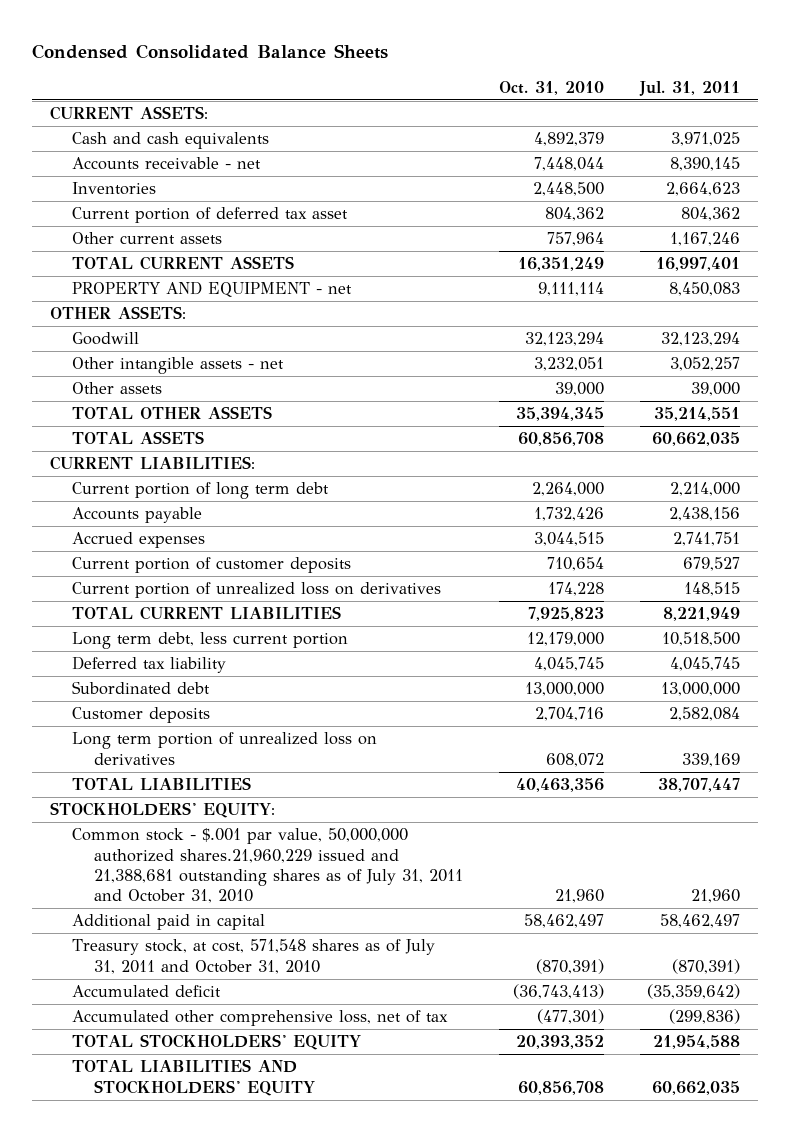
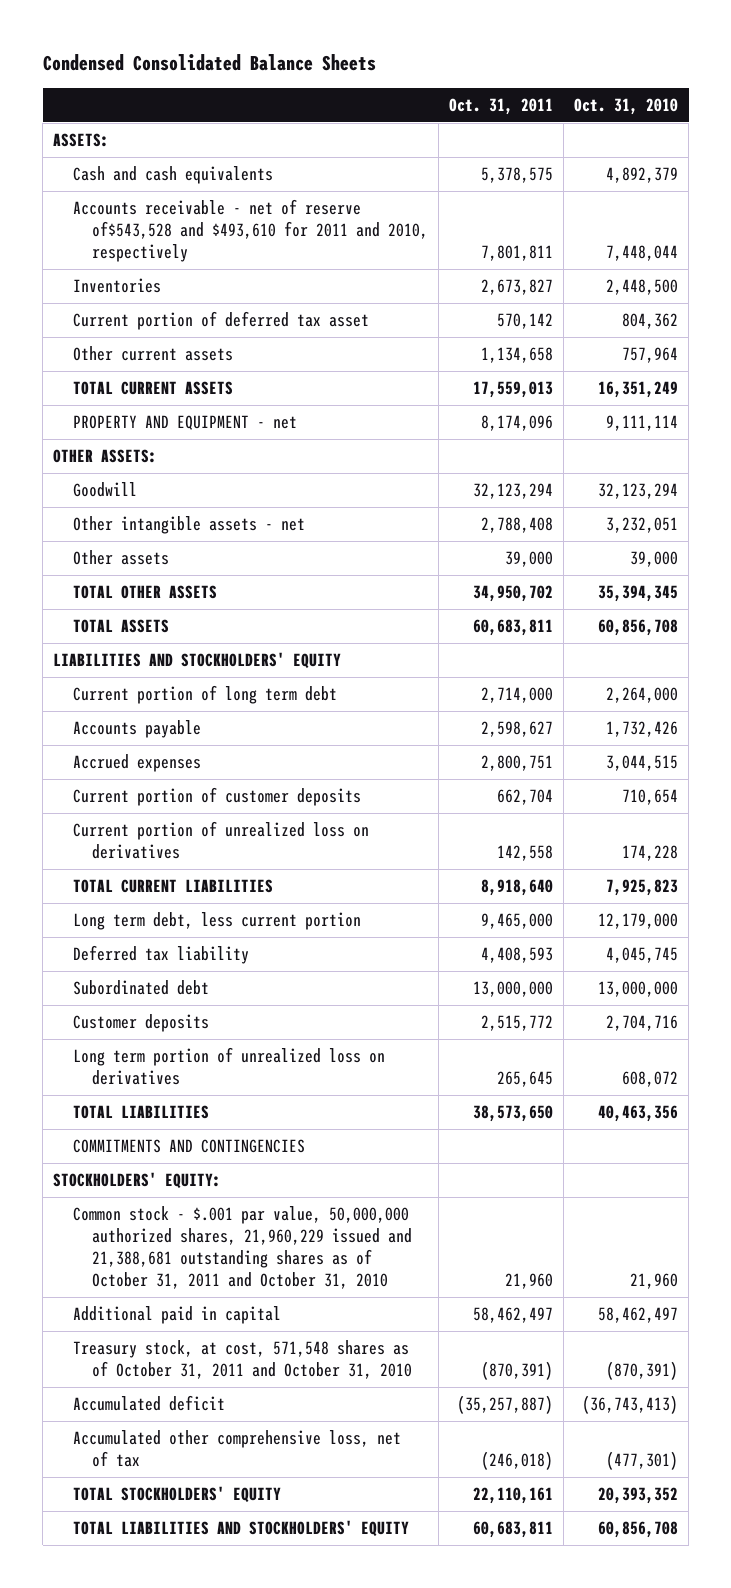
- | Oct. 31, 2010 | Jul. 31, 2011
+ | Oct. 31, 2011 | Oct. 31, 2010
- CURRENT ASSETS:
+ ASSETS:
- Accounts receivable - net | 7,448,044 | 8,390,145
+ Accounts receivable - net of reserve of$543,528 and $493,610 for 2011 and 2010, respectively | 7,801,811 | 7,448,044
- CURRENT LIABILITIES:
+ LIABILITIES AND STOCKHOLDERS' EQUITY
+ COMMITMENTS AND CONTINGENCIES
- Common stock - $.001 par value, 50,000,000 authorized shares.21,960,229 issued and 21,388,681 outstanding shares as of July 31, 2011 and October 31, 2010 | 21,960 | 21,960
+ Common stock - $.001 par value, 50,000,000 authorized shares, 21,960,229 issued and 21,388,681 outstanding shares as of October 31, 2011 and October 31, 2010 | 21,960 | 21,960
- Treasury stock, at cost, 571,548 shares as of July 31, 2011 and October 31, 2010 | (870,391) | (870,391)
+ Treasury stock, at cost, 571,548 shares as of October 31, 2011 and October 31, 2010 | (870,391) | (870,391)

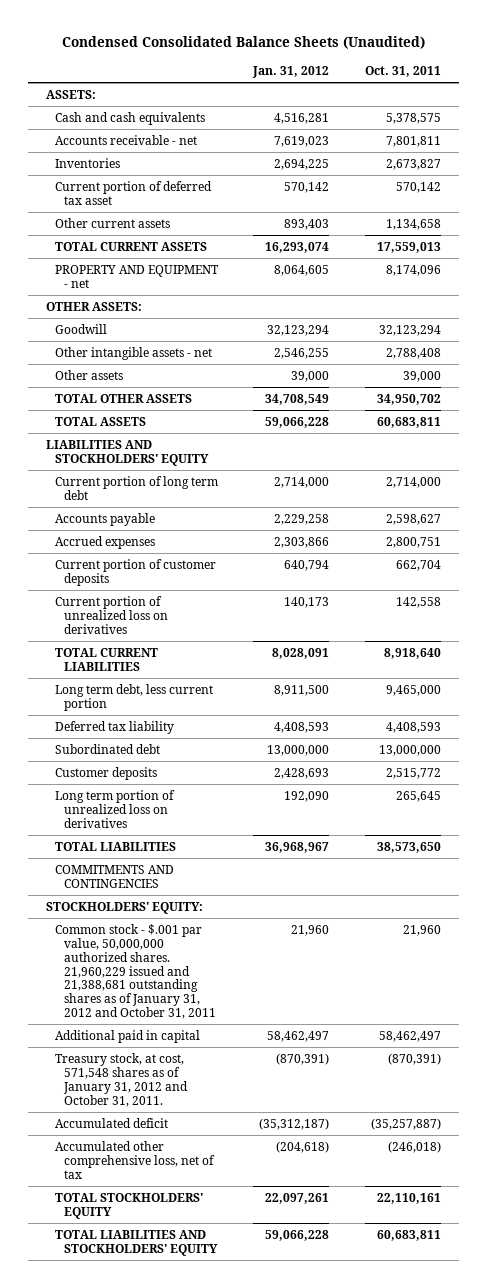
- Condensed Consolidated Balance Sheets
+ Condensed Consolidated Balance Sheets (Unaudited)
- | Oct. 31, 2011 | Oct. 31, 2010
+ | Jan. 31, 2012 | Oct. 31, 2011
- Accounts receivable - net of reserve of$543,528 and $493,610 for 2011 and 2010, respectively | 7,801,811 | 7,448,044
+ Accounts receivable - net | 7,619,023 | 7,801,811
- Common stock - $.001 par value, 50,000,000 authorized shares, 21,960,229 issued and 21,388,681 outstanding shares as of October 31, 2011 and October 31, 2010 | 21,960 | 21,960
+ Common stock - $.001 par value, 50,000,000 authorized shares. 21,960,229 issued and 21,388,681 outstanding shares as of January 31, 2012 and October 31, 2011 | 21,960 | 21,960
- Treasury stock, at cost, 571,548 shares as of October 31, 2011 and October 31, 2010 | (870,391) | (870,391)
+ Treasury stock, at cost, 571,548 shares as of January 31, 2012 and October 31, 2011. | (870,391) | (870,391)

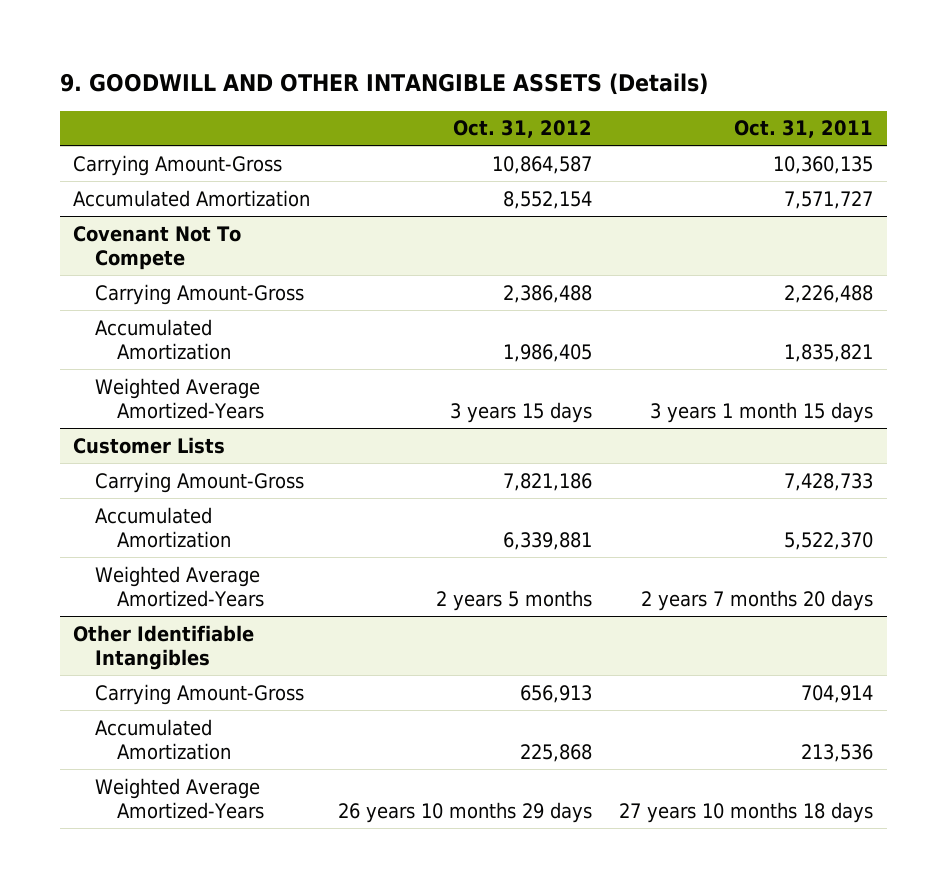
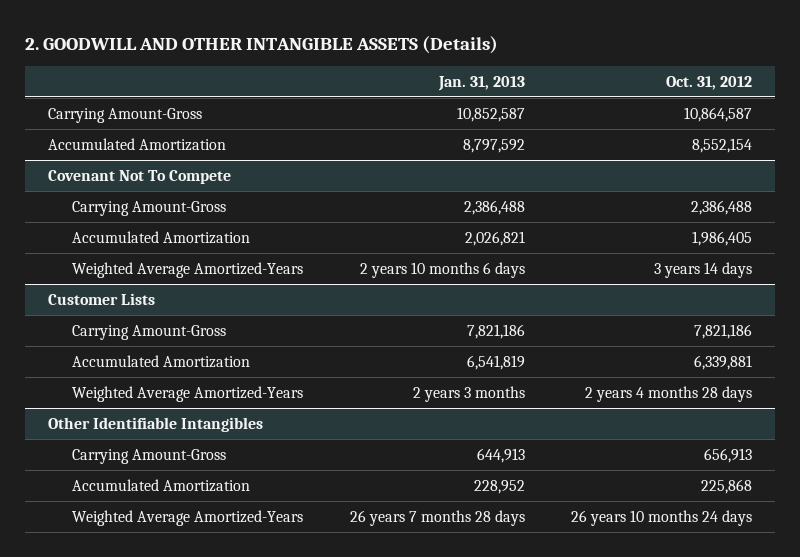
- 9. GOODWILL AND OTHER INTANGIBLE ASSETS (Details)
+ 2. GOODWILL AND OTHER INTANGIBLE ASSETS (Details)
- | Oct. 31, 2012 | Oct. 31, 2011
+ | Jan. 31, 2013 | Oct. 31, 2012
@ Covenant Not To Compete
- Weighted Average Amortized-Years | 3 years 15 days | 3 years 1 month 15 days
+ Weighted Average Amortized-Years | 2 years 10 months 6 days | 3 years 14 days
@ Customer Lists
- Weighted Average Amortized-Years | 2 years 5 months | 2 years 7 months 20 days
+ Weighted Average Amortized-Years | 2 years 3 months | 2 years 4 months 28 days
@ Other Identifiable Intangibles
- Weighted Average Amortized-Years | 26 years 10 months 29 days | 27 years 10 months 18 days
+ Weighted Average Amortized-Years | 26 years 7 months 28 days | 26 years 10 months 24 days

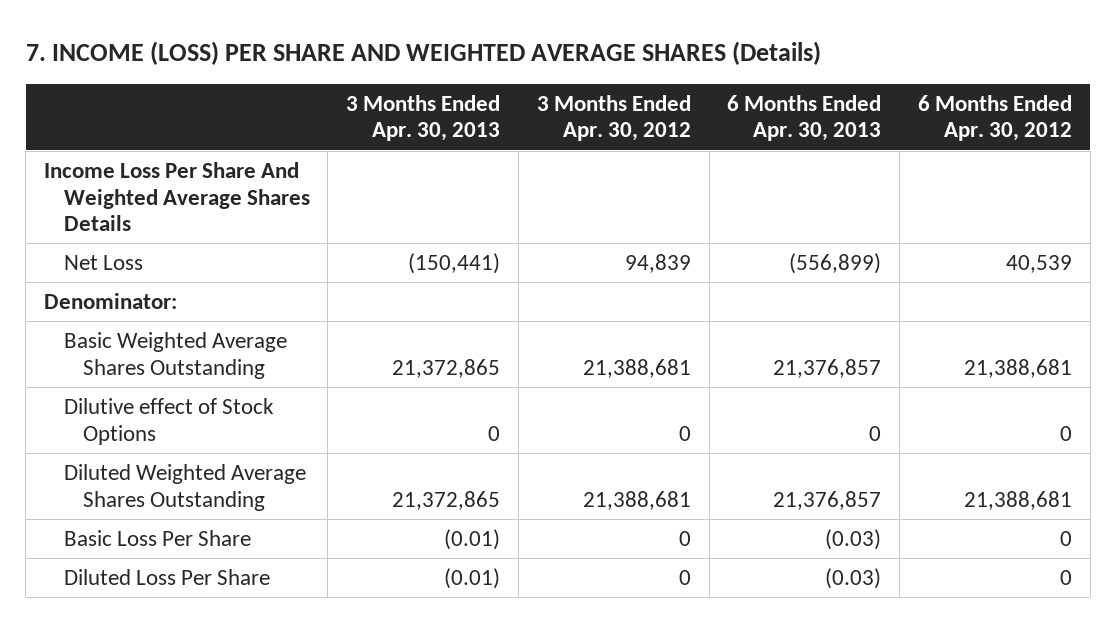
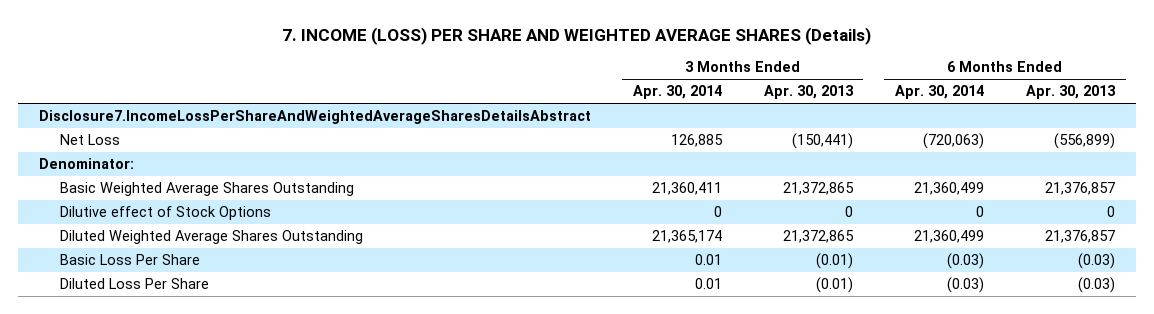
- | 3 Months Ended Apr. 30, 2013 | 3 Months Ended Apr. 30, 2012 | 6 Months Ended Apr. 30, 2013 | 6 Months Ended Apr. 30, 2012
+ | 3 Months Ended Apr. 30, 2014 | 3 Months Ended Apr. 30, 2013 | 6 Months Ended Apr. 30, 2014 | 6 Months Ended Apr. 30, 2013
- Income Loss Per Share And Weighted Average Shares Details
+ Disclosure7.IncomeLossPerShareAndWeightedAverageSharesDetailsAbstract

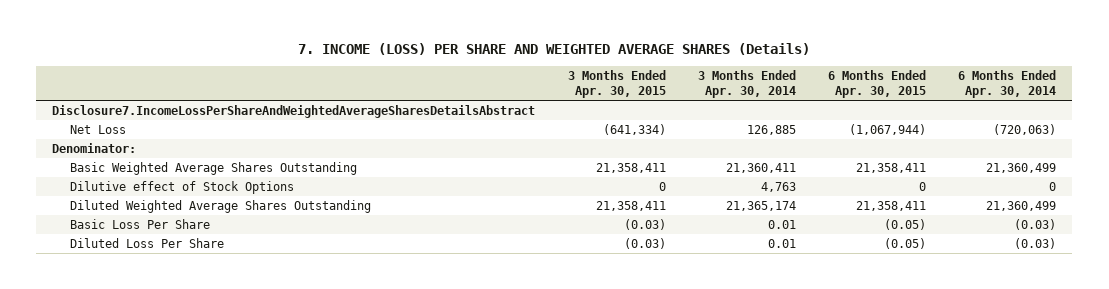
- | 3 Months Ended Apr. 30, 2014 | 3 Months Ended Apr. 30, 2013 | 6 Months Ended Apr. 30, 2014 | 6 Months Ended Apr. 30, 2013
+ | 3 Months Ended Apr. 30, 2015 | 3 Months Ended Apr. 30, 2014 | 6 Months Ended Apr. 30, 2015 | 6 Months Ended Apr. 30, 2014
- Dilutive effect of Stock Options | 0 | 0 | 0 | 0
+ Dilutive effect of Stock Options | 0 | 4,763 | 0 | 0

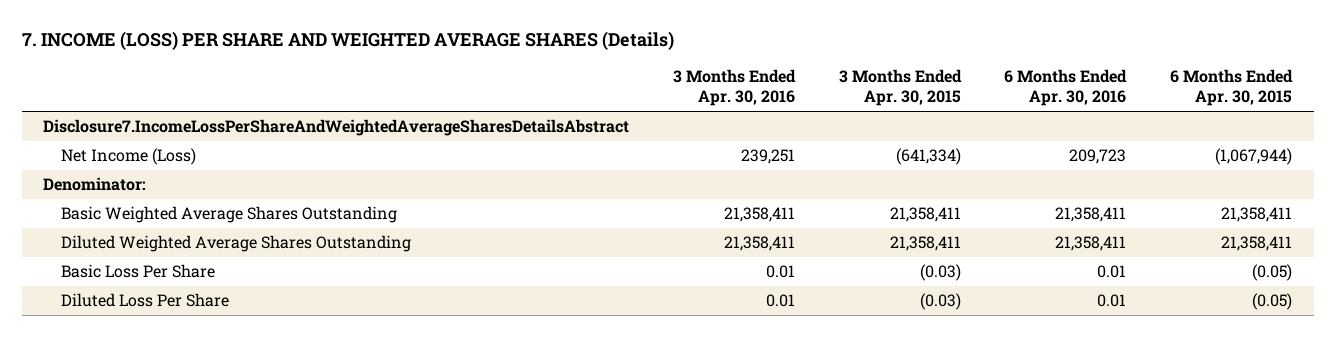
- | 3 Months Ended Apr. 30, 2015 | 3 Months Ended Apr. 30, 2014 | 6 Months Ended Apr. 30, 2015 | 6 Months Ended Apr. 30, 2014
+ | 3 Months Ended Apr. 30, 2016 | 3 Months Ended Apr. 30, 2015 | 6 Months Ended Apr. 30, 2016 | 6 Months Ended Apr. 30, 2015
- Net Loss | (641,334) | 126,885 | (1,067,944) | (720,063)
+ Net Income (Loss) | 239,251 | (641,334) | 209,723 | (1,067,944)
- Dilutive effect of Stock Options | 0 | 4,763 | 0 | 0

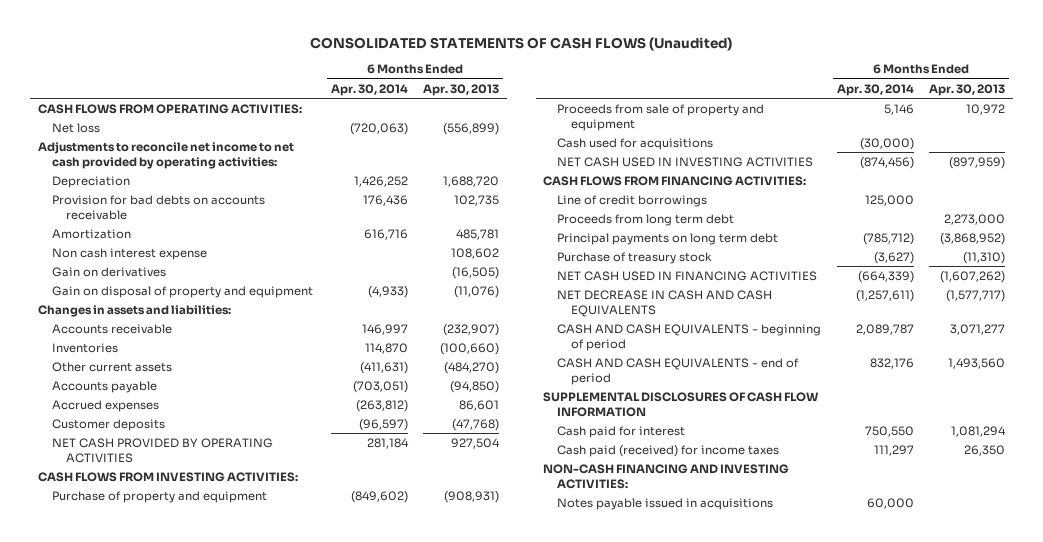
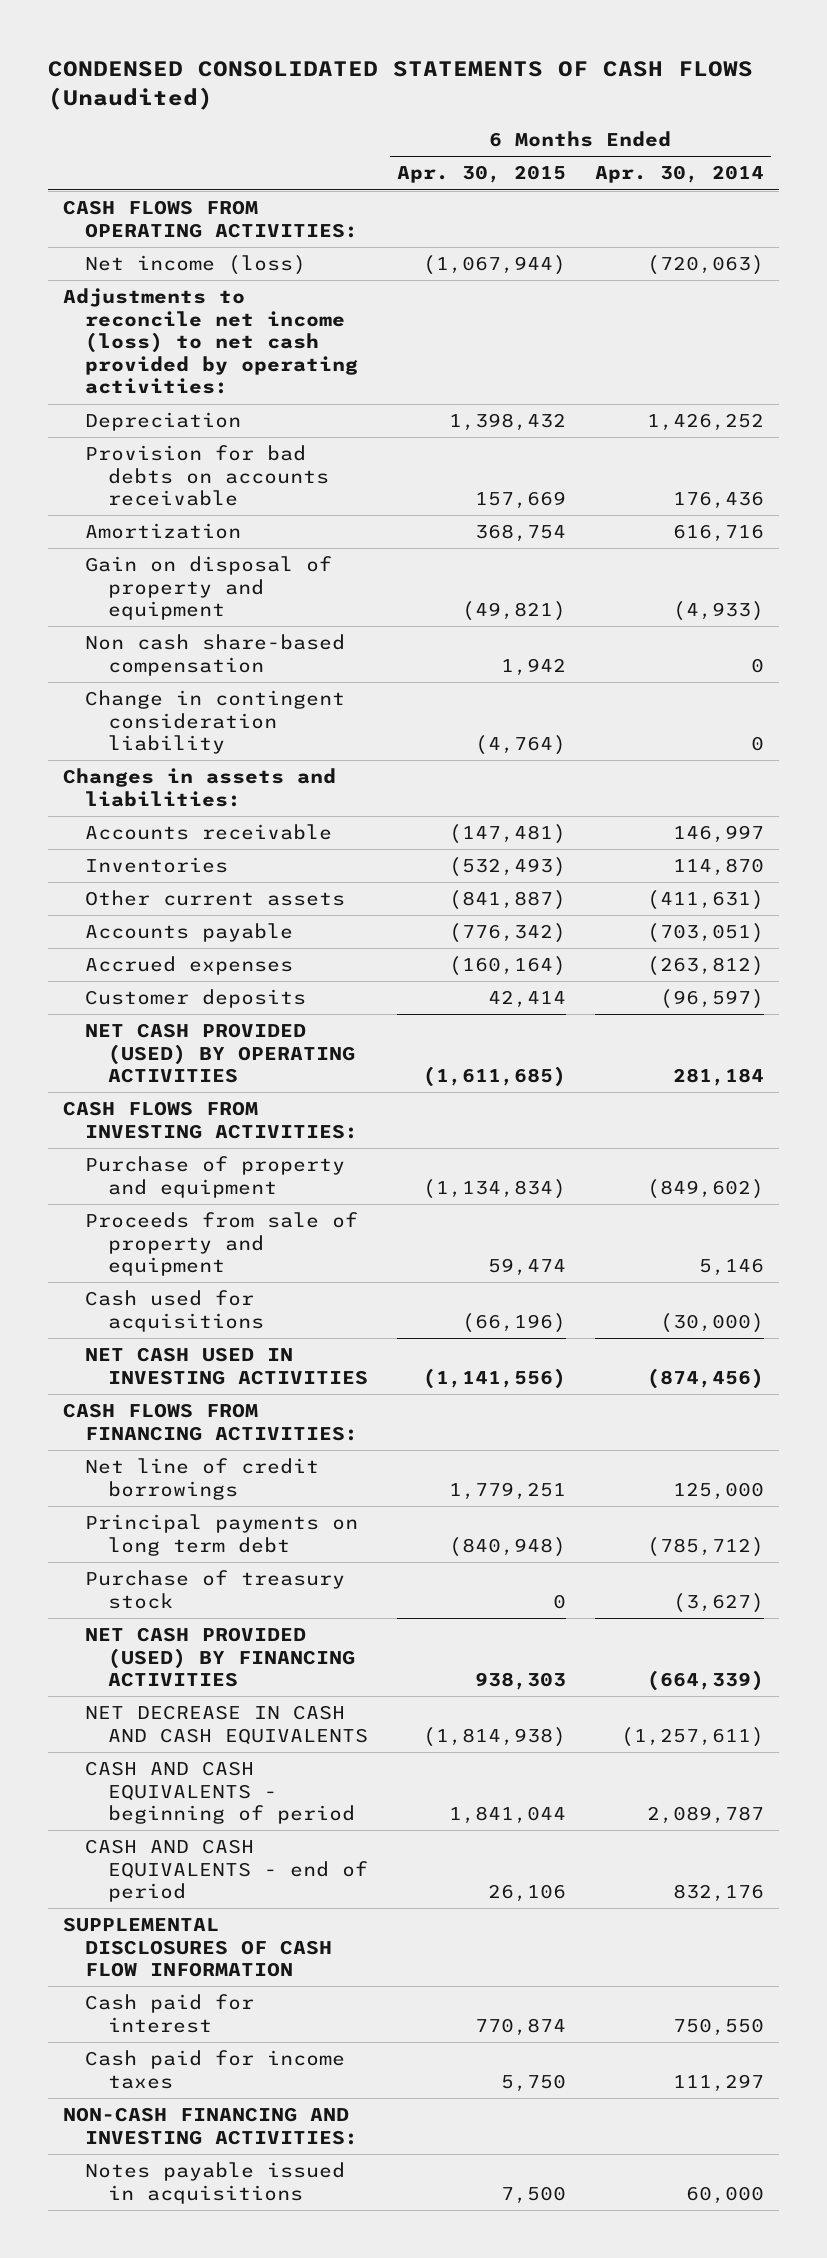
- CONSOLIDATED STATEMENTS OF CASH FLOWS (Unaudited)
+ CONDENSED CONSOLIDATED STATEMENTS OF CASH FLOWS (Unaudited)
- | 6 Months Ended Apr. 30, 2014 | 6 Months Ended Apr. 30, 2013
+ | 6 Months Ended Apr. 30, 2015 | 6 Months Ended Apr. 30, 2014
- Net loss | (720,063) | (556,899)
- Adjustments to reconcile net income to net cash provided by operating activities:
+ Net income (loss) | (1,067,944) | (720,063)
+ Adjustments to reconcile net income (loss) to net cash provided by operating activities:
- Non cash interest expense | | 108,602
- Gain on derivatives | | (16,505)
+ Non cash share-based compensation | 1,942 | 0
+ Change in contingent consideration liability | (4,764) | 0
- NET CASH PROVIDED BY OPERATING ACTIVITIES | 281,184 | 927,504
+ NET CASH PROVIDED (USED) BY OPERATING ACTIVITIES | (1,611,685) | 281,184
- Line of credit borrowings | 125,000 |
- Proceeds from long term debt | | 2,273,000
+ Net line of credit borrowings | 1,779,251 | 125,000
- NET CASH USED IN FINANCING ACTIVITIES | (664,339) | (1,607,262)
+ NET CASH PROVIDED (USED) BY FINANCING ACTIVITIES | 938,303 | (664,339)
- Cash paid (received) for income taxes | 111,297 | 26,350
+ Cash paid for income taxes | 5,750 | 111,297

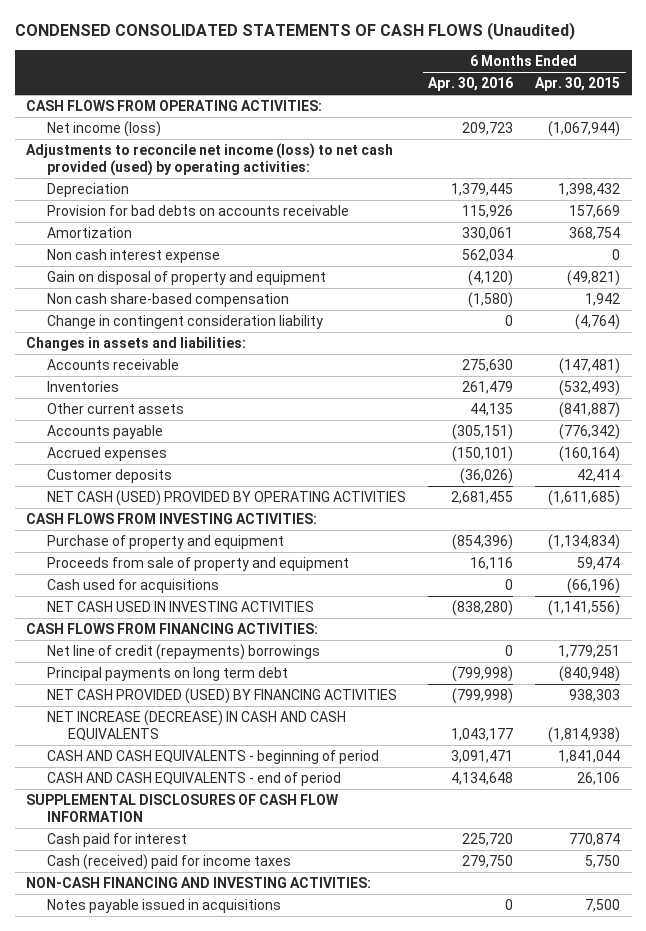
- | 6 Months Ended Apr. 30, 2015 | 6 Months Ended Apr. 30, 2014
+ | 6 Months Ended Apr. 30, 2016 | 6 Months Ended Apr. 30, 2015
- Adjustments to reconcile net income (loss) to net cash provided by operating activities:
+ Adjustments to reconcile net income (loss) to net cash provided (used) by operating activities:
+ Non cash interest expense | 562,034 | 0
- NET CASH PROVIDED (USED) BY OPERATING ACTIVITIES | (1,611,685) | 281,184
+ NET CASH (USED) PROVIDED BY OPERATING ACTIVITIES | 2,681,455 | (1,611,685)
- Net line of credit borrowings | 1,779,251 | 125,000
+ Net line of credit (repayments) borrowings | 0 | 1,779,251
- Purchase of treasury stock | 0 | (3,627)
- NET DECREASE IN CASH AND CASH EQUIVALENTS | (1,814,938) | (1,257,611)
+ NET INCREASE (DECREASE) IN CASH AND CASH EQUIVALENTS | 1,043,177 | (1,814,938)
- Cash paid for income taxes | 5,750 | 111,297
+ Cash (received) paid for income taxes | 279,750 | 5,750

